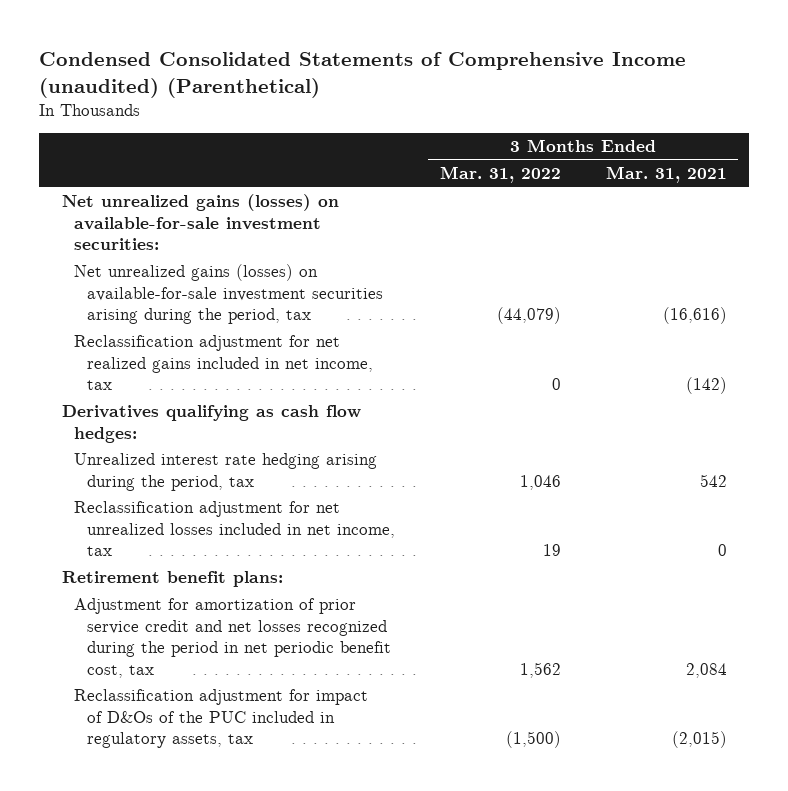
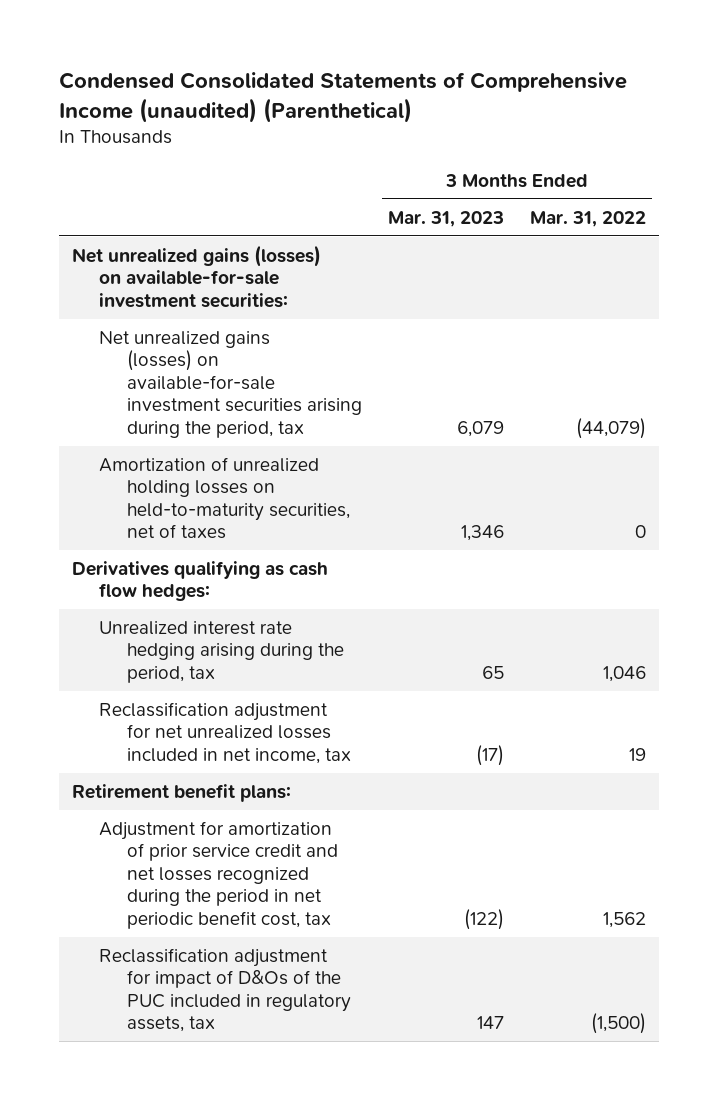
- | 3 Months Ended Mar. 31, 2022 | 3 Months Ended Mar. 31, 2021
+ | 3 Months Ended Mar. 31, 2023 | 3 Months Ended Mar. 31, 2022
- Reclassification adjustment for net realized gains included in net income, tax | 0 | (142)
+ Amortization of unrealized holding losses on held-to-maturity securities, net of taxes | 1,346 | 0

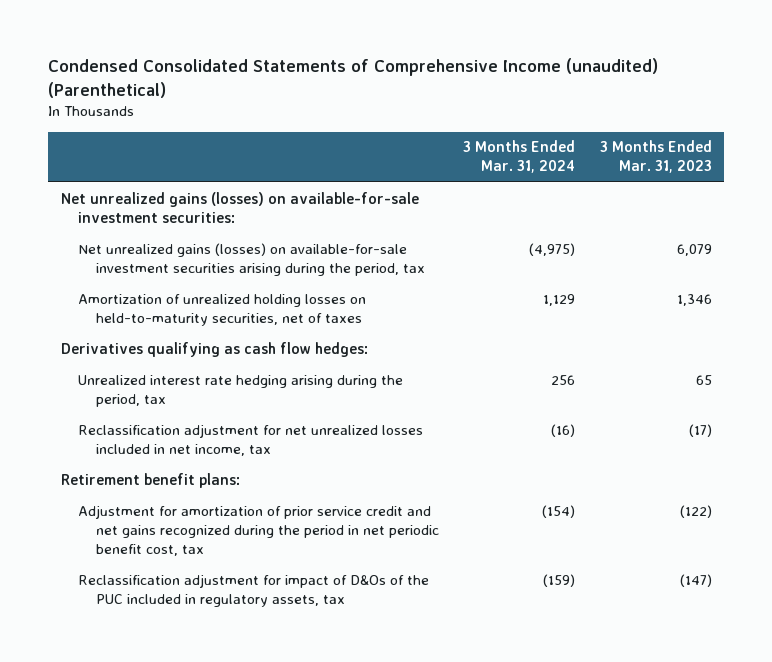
- | 3 Months Ended Mar. 31, 2023 | 3 Months Ended Mar. 31, 2022
+ | 3 Months Ended Mar. 31, 2024 | 3 Months Ended Mar. 31, 2023
- Adjustment for amortization of prior service credit and net losses recognized during the period in net periodic benefit cost, tax | (122) | 1,562
- Reclassification adjustment for impact of D&Os of the PUC included in regulatory assets, tax | 147 | (1,500)
+ Adjustment for amortization of prior service credit and net gains recognized during the period in net periodic benefit cost, tax | (154) | (122)
+ Reclassification adjustment for impact of D&Os of the PUC included in regulatory assets, tax | (159) | (147)

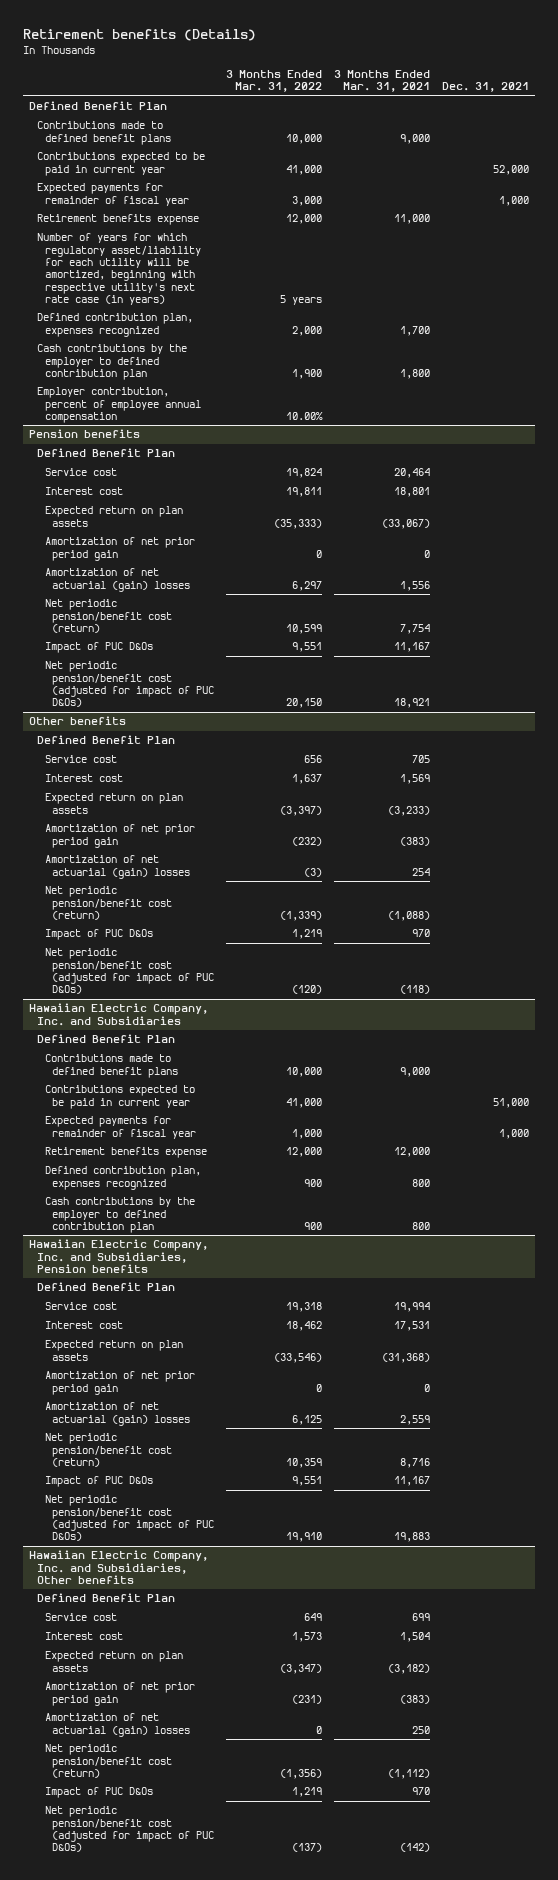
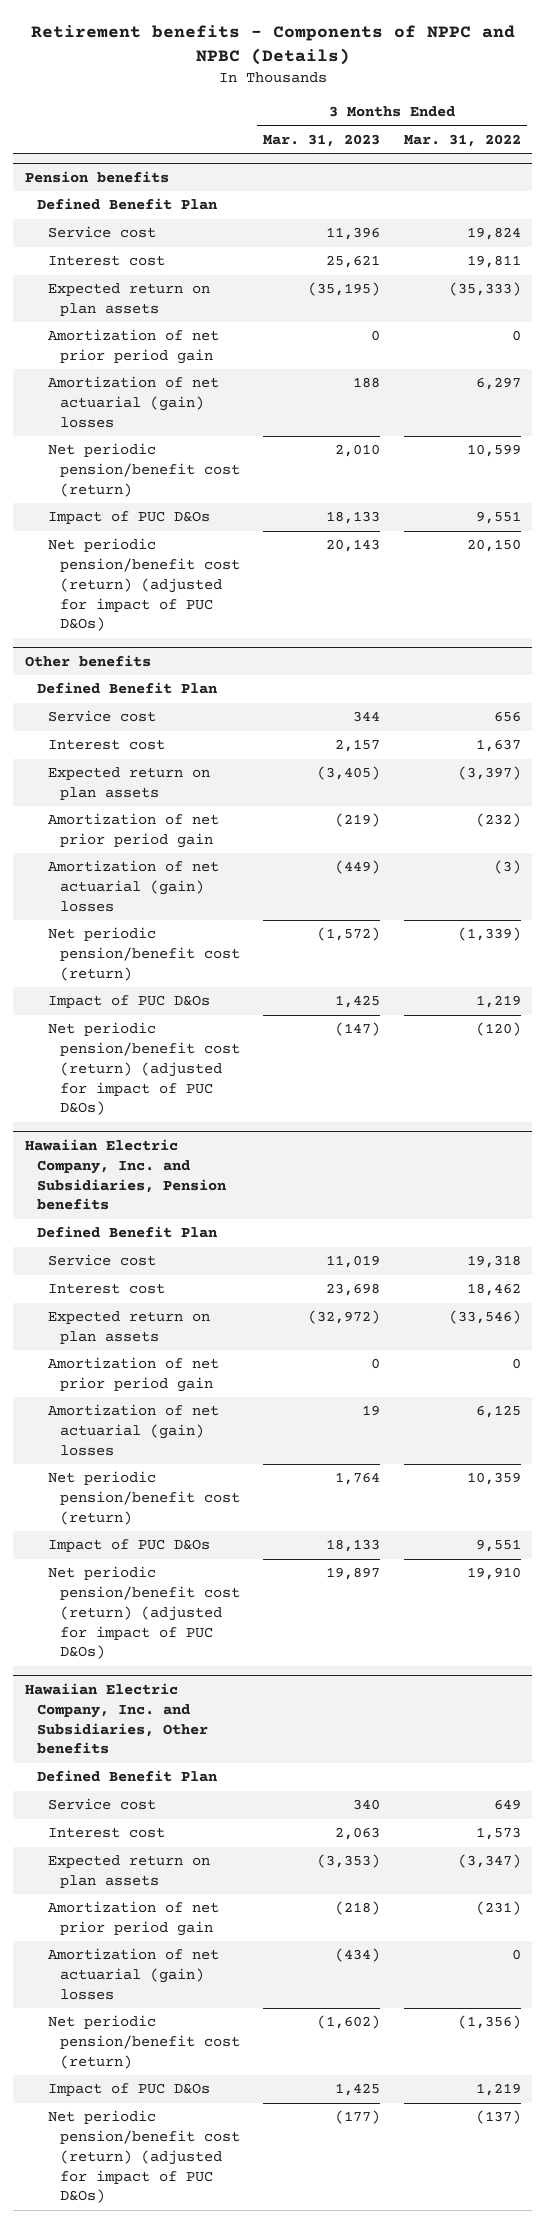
- Retirement benefits (Details)
+ Retirement benefits - Components of NPPC and NPBC (Details)
- | 3 Months Ended Mar. 31, 2022 | 3 Months Ended Mar. 31, 2021 | Dec. 31, 2021
+ | 3 Months Ended Mar. 31, 2023 | 3 Months Ended Mar. 31, 2022
- Defined Benefit Plan
- Contributions made to defined benefit plans | 10,000 | 9,000 |
- Contributions expected to be paid in current year | 41,000 | | 52,000
- Expected payments for remainder of fiscal year | 3,000 | | 1,000
- Retirement benefits expense | 12,000 | 11,000 |
- Number of years for which regulatory asset/liability for each utility will be amortized, beginning with respective utility's next rate case (in years) | 5 years | |
- Defined contribution plan, expenses recognized | 2,000 | 1,700 |
- Cash contributions by the employer to defined contribution plan | 1,900 | 1,800 |
- Employer contribution, percent of employee annual compensation | 10.00% | |
@ Pension benefits
- Net periodic pension/benefit cost (adjusted for impact of PUC D&Os) | 20,150 | 18,921 |
+ Net periodic pension/benefit cost (return) (adjusted for impact of PUC D&Os) | 20,143 | 20,150
@ Other benefits
- Net periodic pension/benefit cost (adjusted for impact of PUC D&Os) | (120) | (118) |
- Hawaiian Electric Company, Inc. and Subsidiaries
- Defined Benefit Plan
- Contributions made to defined benefit plans | 10,000 | 9,000 |
- Contributions expected to be paid in current year | 41,000 | | 51,000
- Expected payments for remainder of fiscal year | 1,000 | | 1,000
- Retirement benefits expense | 12,000 | 12,000 |
- Defined contribution plan, expenses recognized | 900 | 800 |
- Cash contributions by the employer to defined contribution plan | 900 | 800 |
@ Other benefits
+ Net periodic pension/benefit cost (return) (adjusted for impact of PUC D&Os) | (147) | (120)
@ Hawaiian Electric Company, Inc. and Subsidiaries, Pension benefits
- Net periodic pension/benefit cost (adjusted for impact of PUC D&Os) | 19,910 | 19,883 |
+ Net periodic pension/benefit cost (return) (adjusted for impact of PUC D&Os) | 19,897 | 19,910
@ Hawaiian Electric Company, Inc. and Subsidiaries, Other benefits
- Net periodic pension/benefit cost (adjusted for impact of PUC D&Os) | (137) | (142) |
+ Net periodic pension/benefit cost (return) (adjusted for impact of PUC D&Os) | (177) | (137)

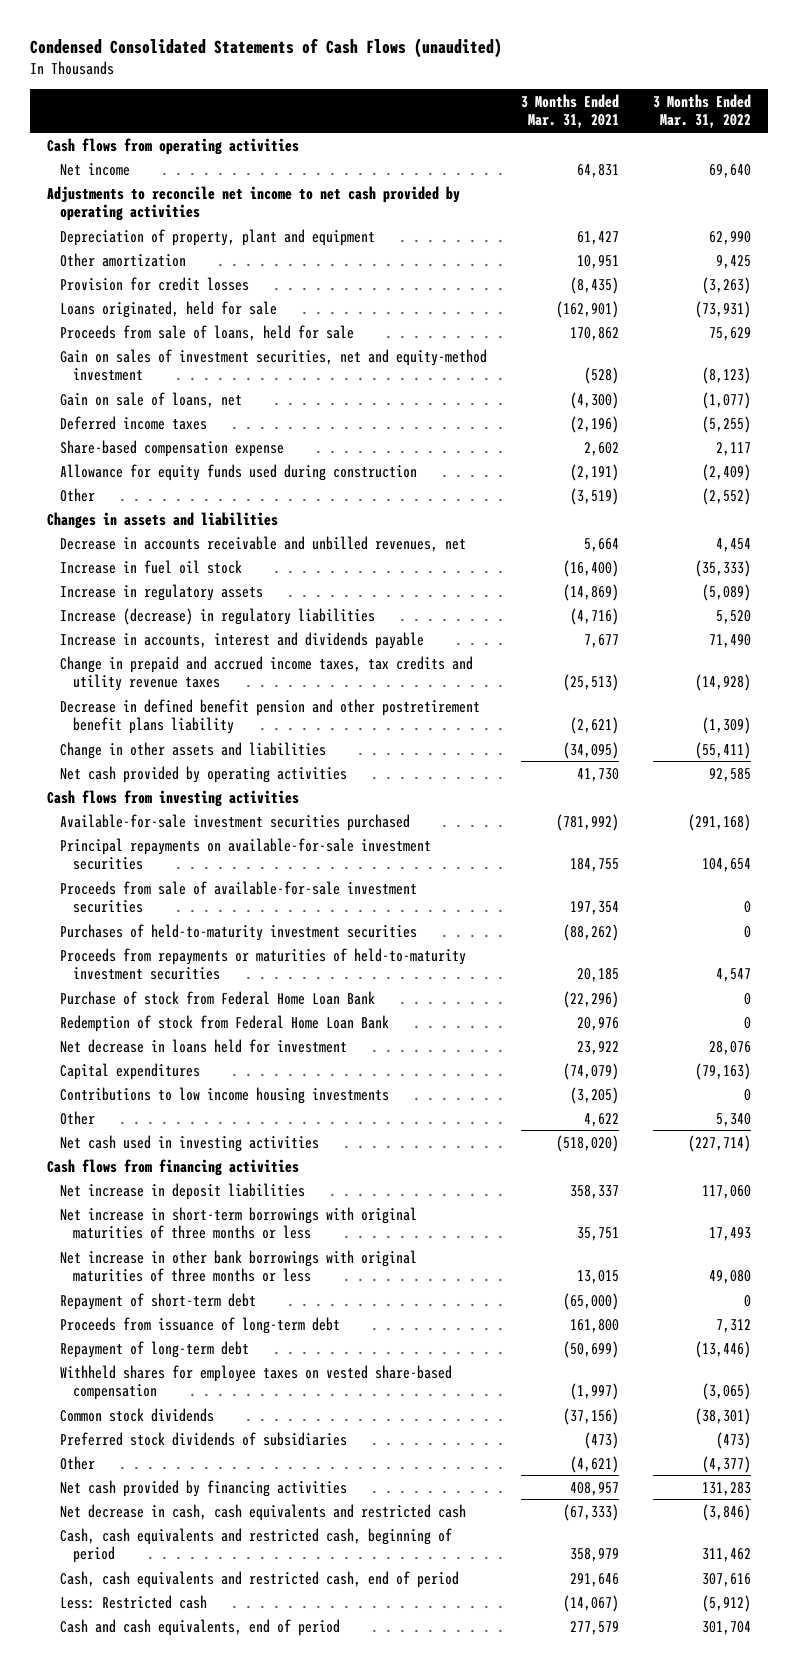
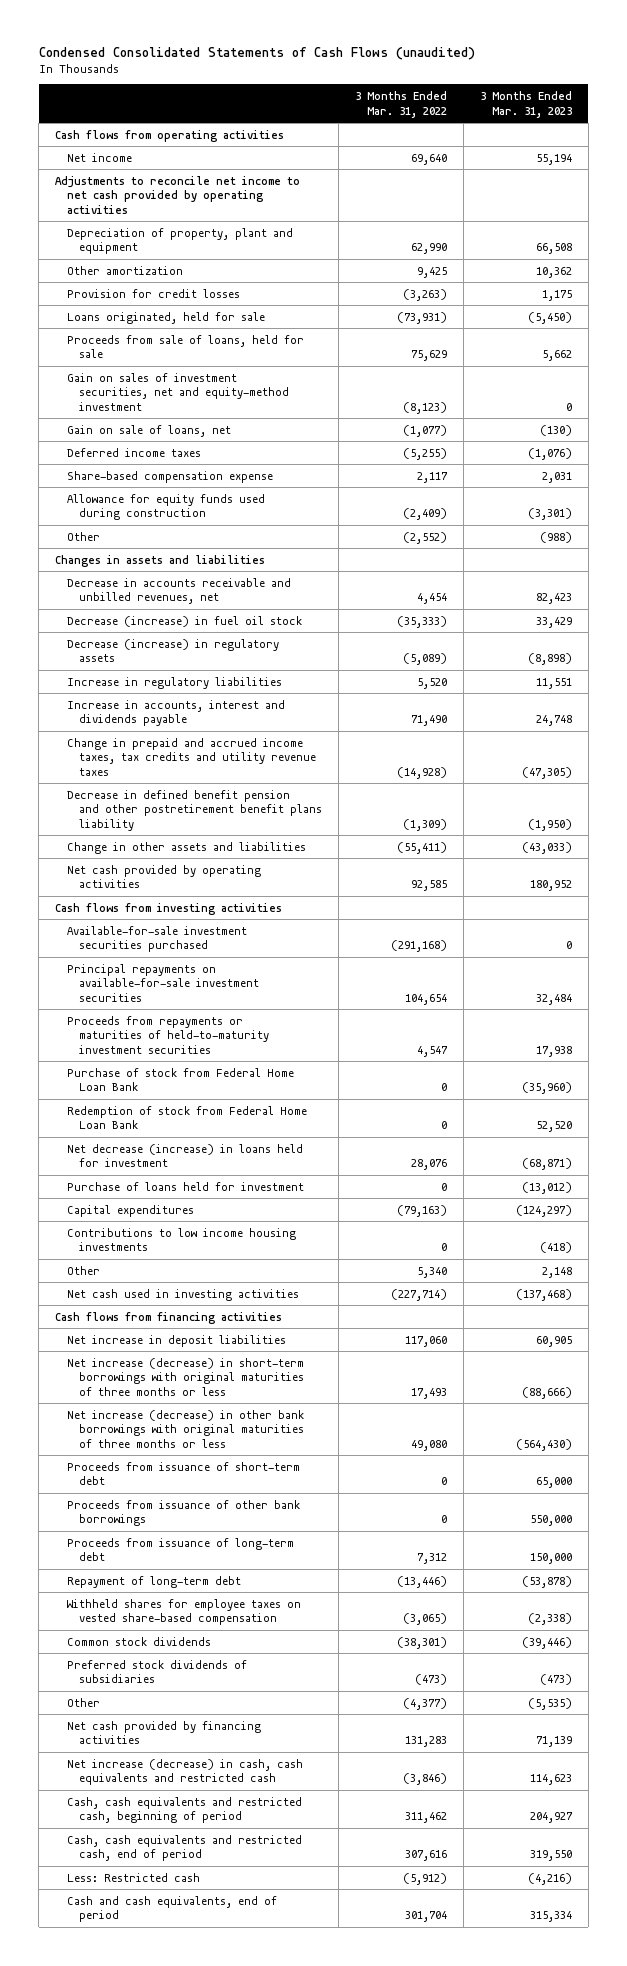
- | 3 Months Ended Mar. 31, 2021 | 3 Months Ended Mar. 31, 2022
+ | 3 Months Ended Mar. 31, 2022 | 3 Months Ended Mar. 31, 2023
- Increase in fuel oil stock | (16,400) | (35,333)
- Increase in regulatory assets | (14,869) | (5,089)
- Increase (decrease) in regulatory liabilities | (4,716) | 5,520
+ Decrease (increase) in fuel oil stock | (35,333) | 33,429
+ Decrease (increase) in regulatory assets | (5,089) | (8,898)
+ Increase in regulatory liabilities | 5,520 | 11,551
- Proceeds from sale of available-for-sale investment securities | 197,354 | 0
- Purchases of held-to-maturity investment securities | (88,262) | 0
- Net decrease in loans held for investment | 23,922 | 28,076
+ Net decrease (increase) in loans held for investment | 28,076 | (68,871)
+ Purchase of loans held for investment | 0 | (13,012)
- Net increase in short-term borrowings with original maturities of three months or less | 35,751 | 17,493
- Net increase in other bank borrowings with original maturities of three months or less | 13,015 | 49,080
- Repayment of short-term debt | (65,000) | 0
+ Net increase (decrease) in short-term borrowings with original maturities of three months or less | 17,493 | (88,666)
+ Net increase (decrease) in other bank borrowings with original maturities of three months or less | 49,080 | (564,430)
+ Proceeds from issuance of short-term debt | 0 | 65,000
+ Proceeds from issuance of other bank borrowings | 0 | 550,000
- Net decrease in cash, cash equivalents and restricted cash | (67,333) | (3,846)
+ Net increase (decrease) in cash, cash equivalents and restricted cash | (3,846) | 114,623

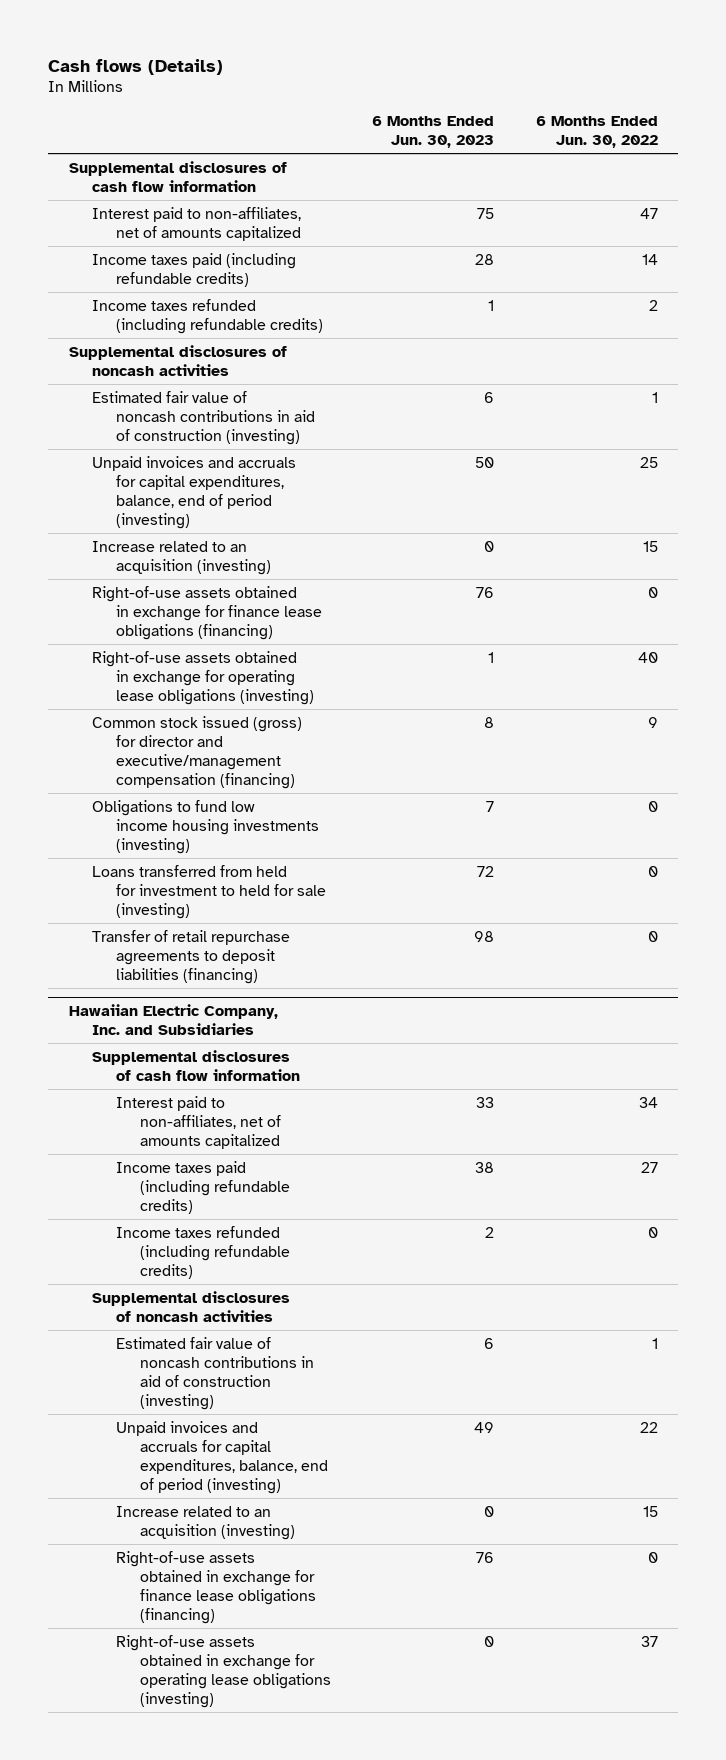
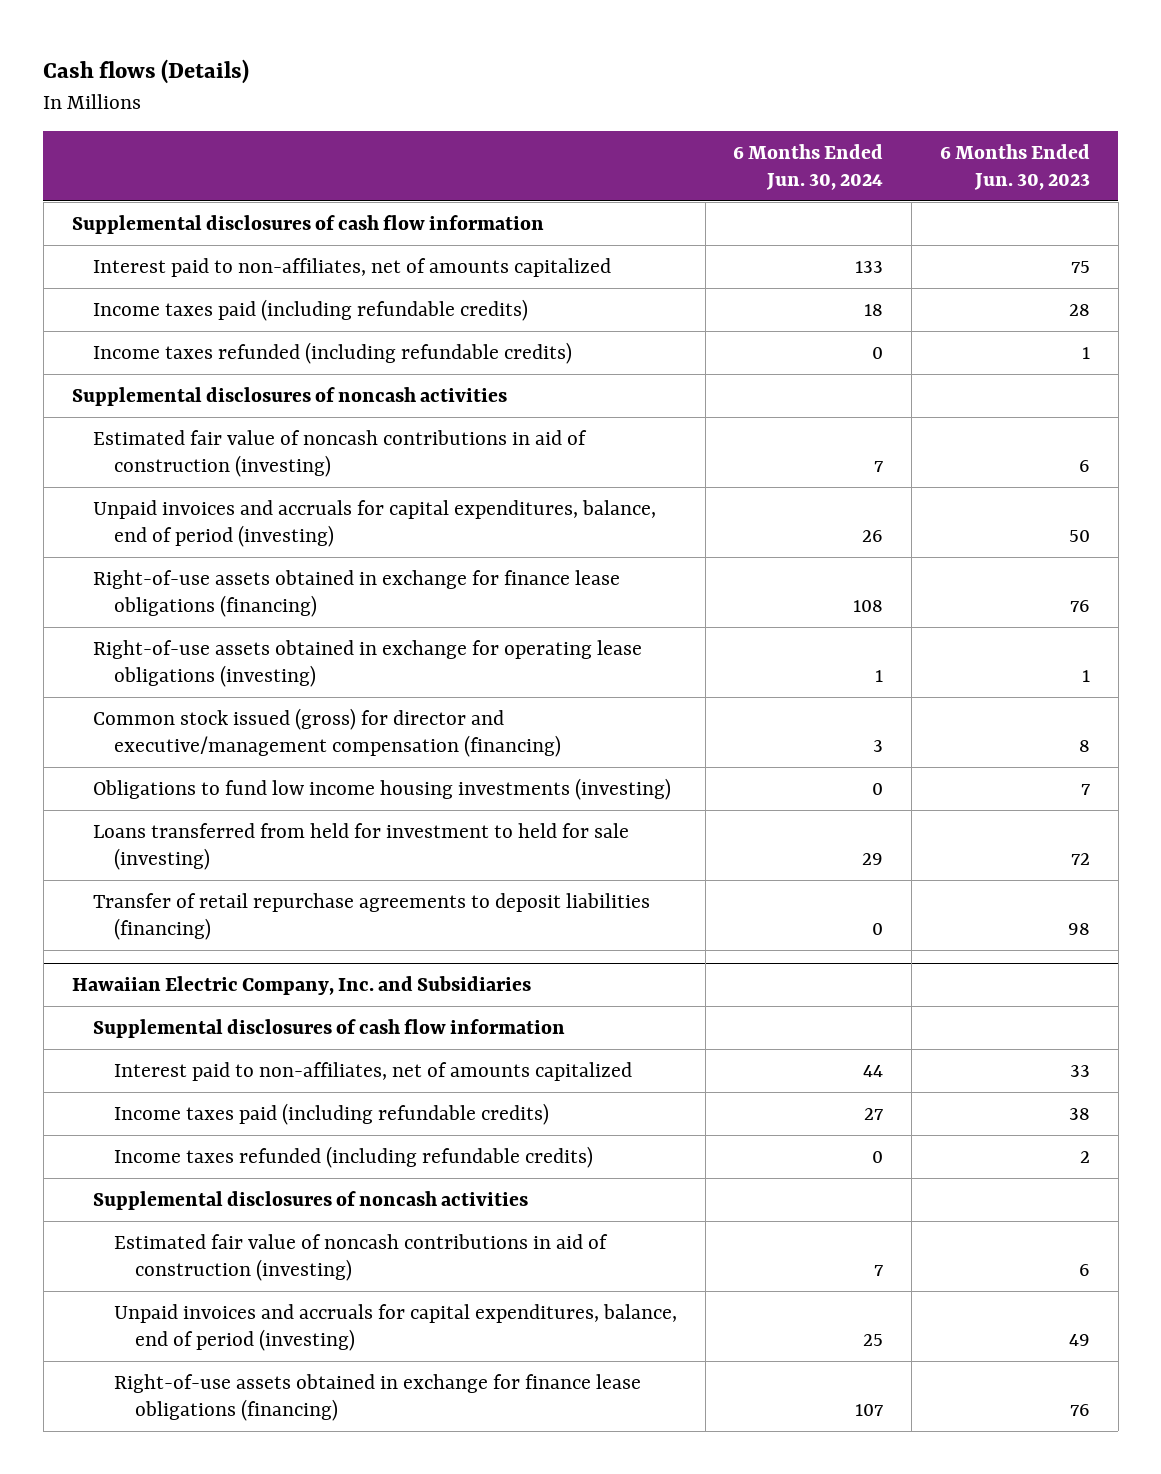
- | 6 Months Ended Jun. 30, 2023 | 6 Months Ended Jun. 30, 2022
+ | 6 Months Ended Jun. 30, 2024 | 6 Months Ended Jun. 30, 2023
- Increase related to an acquisition (investing) | 0 | 15
@ Hawaiian Electric Company, Inc. and Subsidiaries
- Increase related to an acquisition (investing) | 0 | 15
- Right-of-use assets obtained in exchange for operating lease obligations (investing) | 0 | 37

